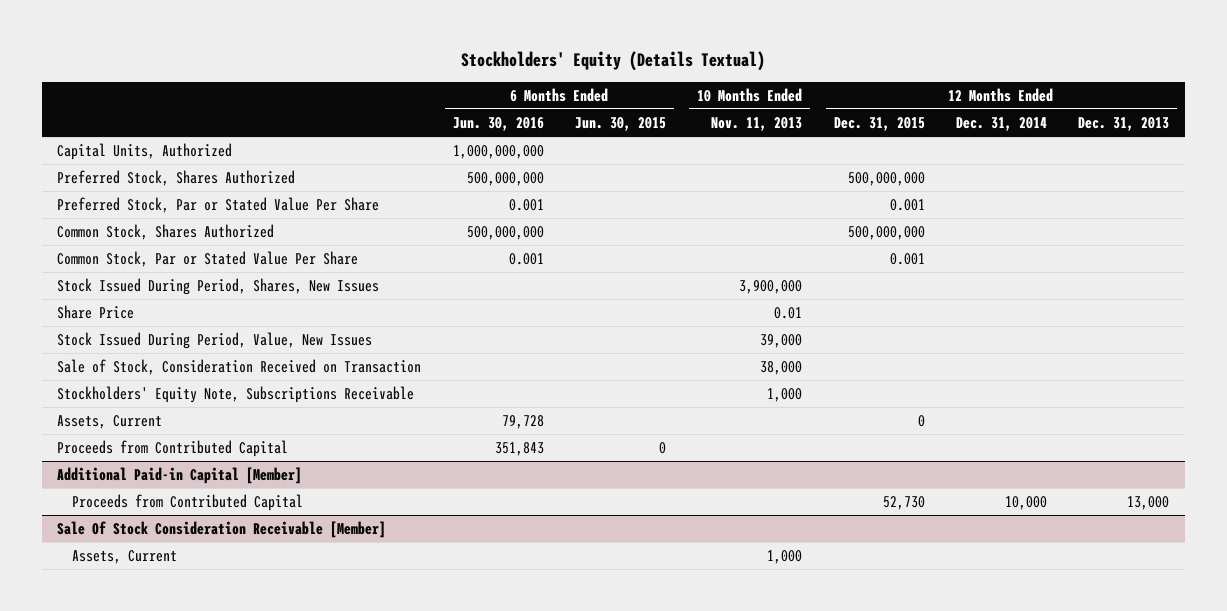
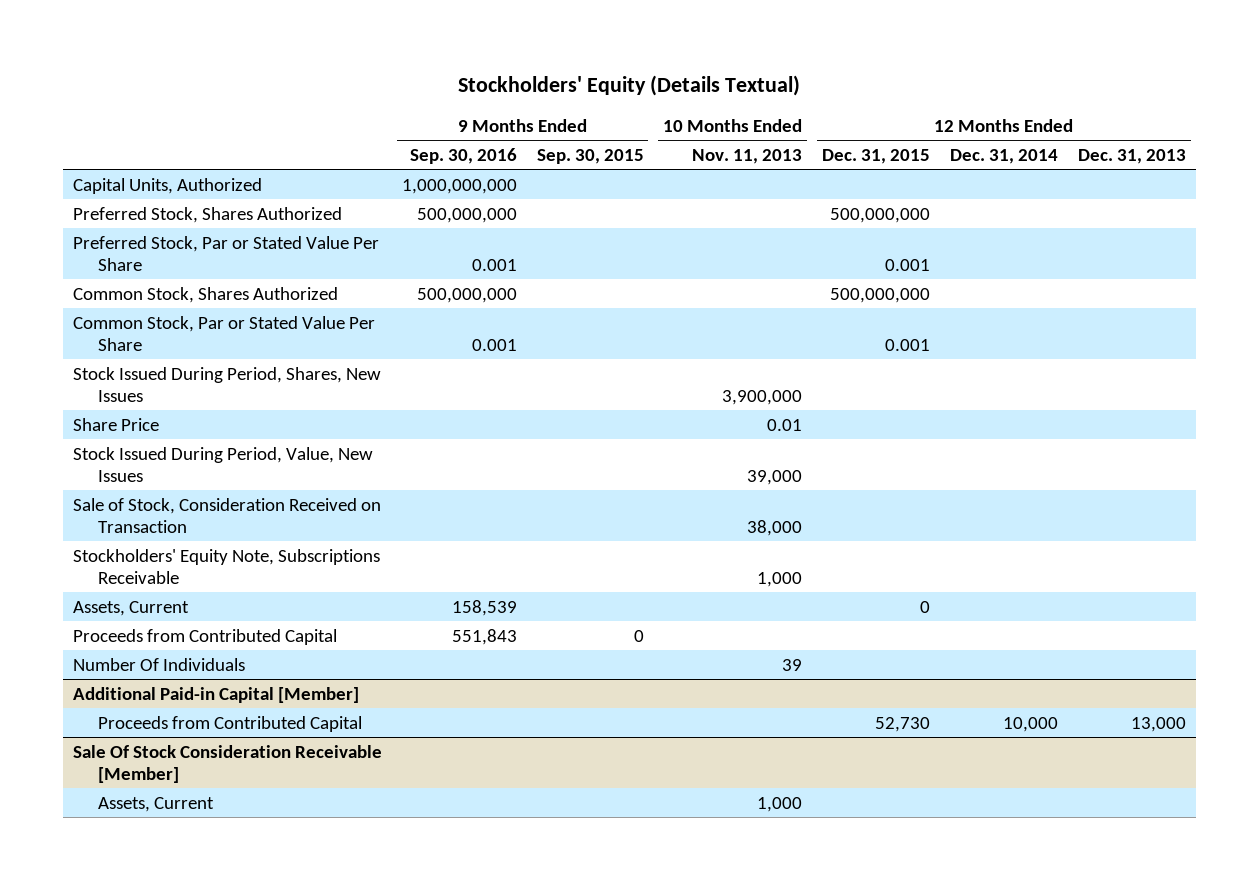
- | 6 Months Ended Jun. 30, 2016 | 6 Months Ended Jun. 30, 2015 | 10 Months Ended Nov. 11, 2013 | 12 Months Ended Dec. 31, 2015 | 12 Months Ended Dec. 31, 2014 | 12 Months Ended Dec. 31, 2013
+ | 9 Months Ended Sep. 30, 2016 | 9 Months Ended Sep. 30, 2015 | 10 Months Ended Nov. 11, 2013 | 12 Months Ended Dec. 31, 2015 | 12 Months Ended Dec. 31, 2014 | 12 Months Ended Dec. 31, 2013
+ Number Of Individuals | | | 39 | | |

